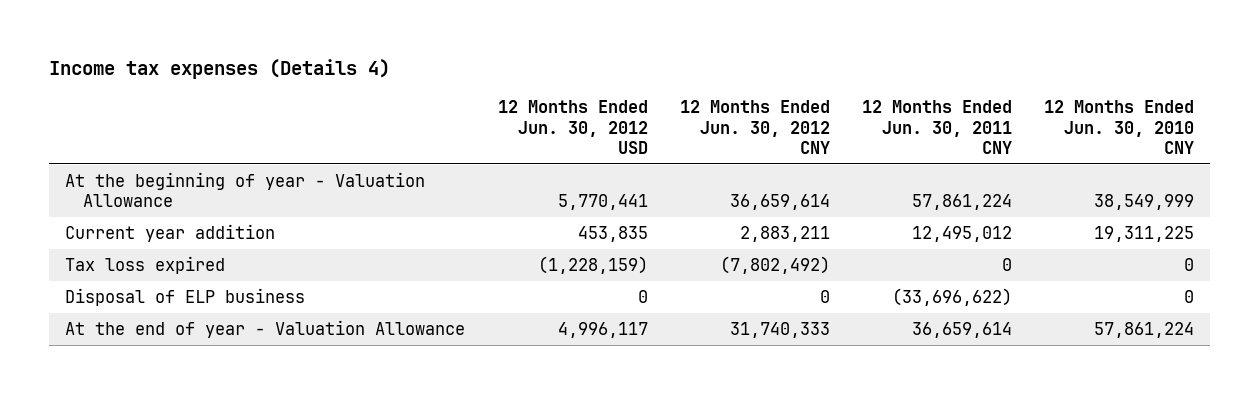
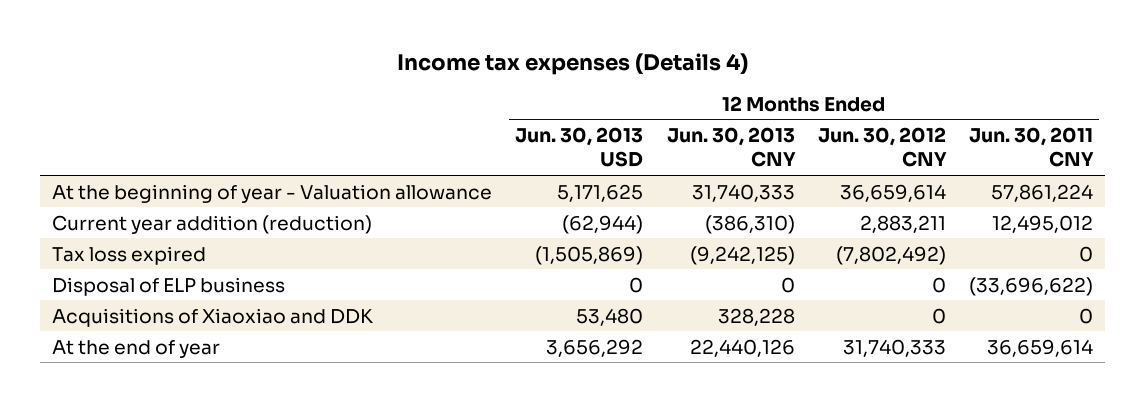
- | 12 Months Ended Jun. 30, 2012 USD | 12 Months Ended Jun. 30, 2012 CNY | 12 Months Ended Jun. 30, 2011 CNY | 12 Months Ended Jun. 30, 2010 CNY
+ | 12 Months Ended Jun. 30, 2013 USD | 12 Months Ended Jun. 30, 2013 CNY | 12 Months Ended Jun. 30, 2012 CNY | 12 Months Ended Jun. 30, 2011 CNY
- At the beginning of year - Valuation Allowance | 5,770,441 | 36,659,614 | 57,861,224 | 38,549,999
- Current year addition | 453,835 | 2,883,211 | 12,495,012 | 19,311,225
+ At the beginning of year - Valuation allowance | 5,171,625 | 31,740,333 | 36,659,614 | 57,861,224
+ Current year addition (reduction) | (62,944) | (386,310) | 2,883,211 | 12,495,012
- At the end of year - Valuation Allowance | 4,996,117 | 31,740,333 | 36,659,614 | 57,861,224
+ Acquisitions of Xiaoxiao and DDK | 53,480 | 328,228 | 0 | 0
+ At the end of year | 3,656,292 | 22,440,126 | 31,740,333 | 36,659,614

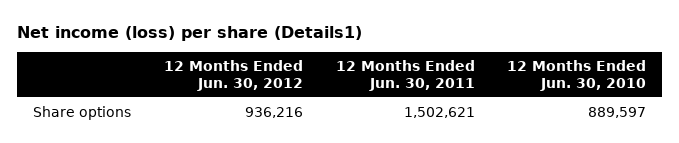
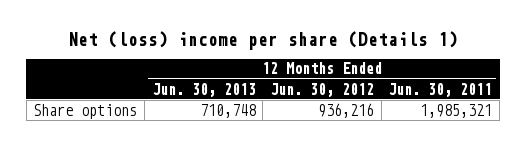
- Net income (loss) per share (Details1)
+ Net (loss) income per share (Details 1)
- | 12 Months Ended Jun. 30, 2012 | 12 Months Ended Jun. 30, 2011 | 12 Months Ended Jun. 30, 2010
+ | 12 Months Ended Jun. 30, 2013 | 12 Months Ended Jun. 30, 2012 | 12 Months Ended Jun. 30, 2011
- Share options | 936,216 | 1,502,621 | 889,597
+ Share options | 710,748 | 936,216 | 1,985,321

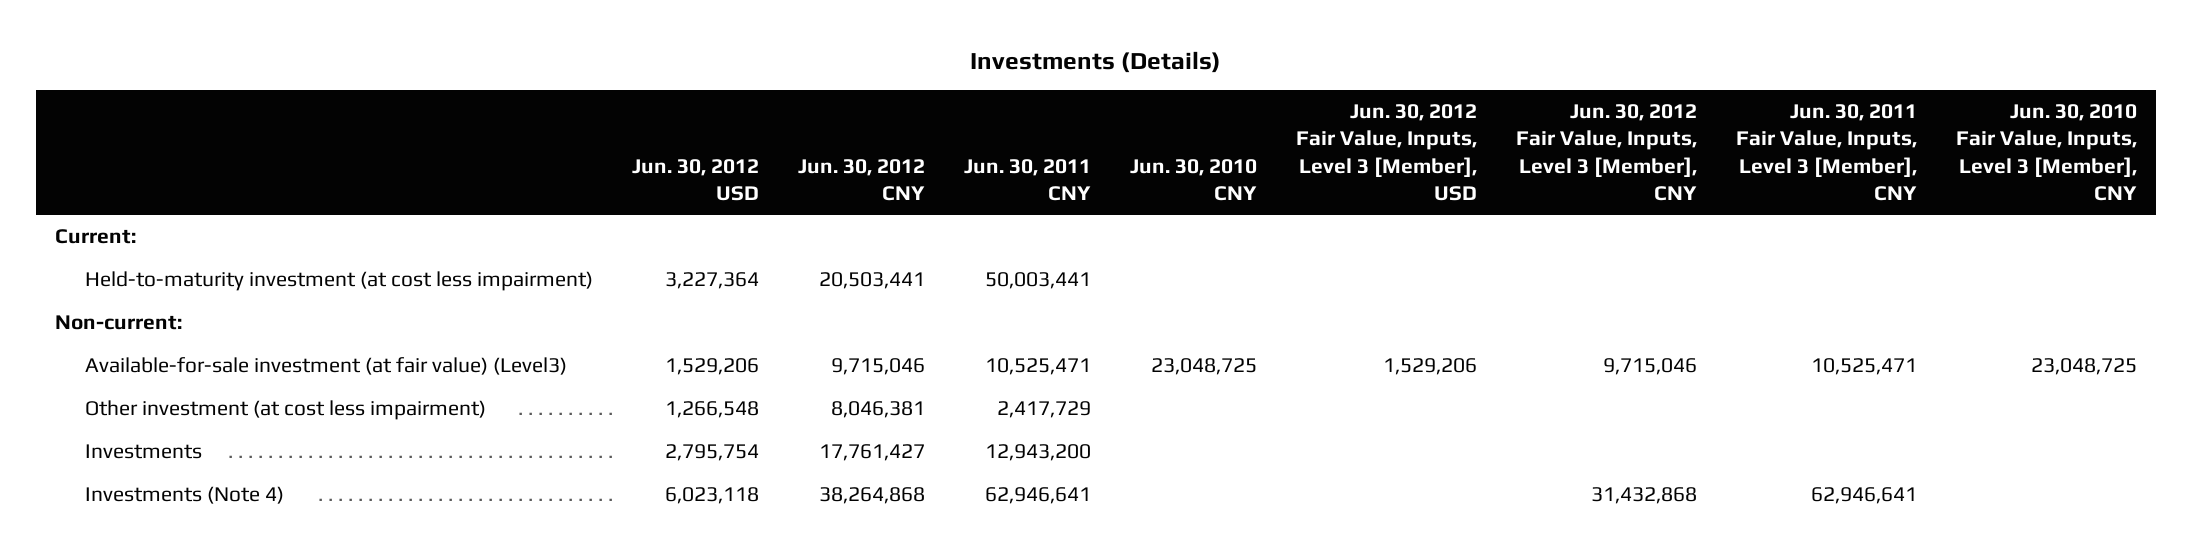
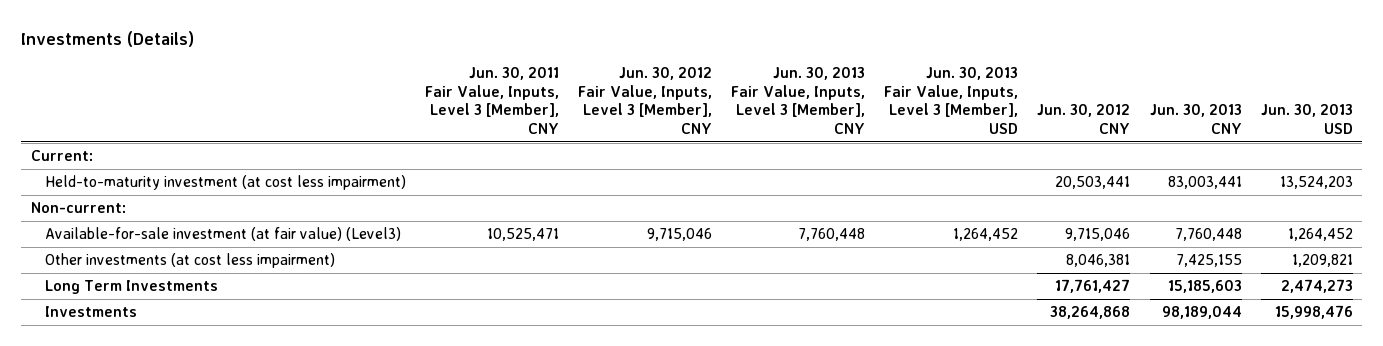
- | Jun. 30, 2012 USD | Jun. 30, 2012 CNY | Jun. 30, 2011 CNY | Jun. 30, 2010 CNY | Jun. 30, 2012 Fair Value, Inputs, Level 3 [Member], USD | Jun. 30, 2012 Fair Value, Inputs, Level 3 [Member], CNY | Jun. 30, 2011 Fair Value, Inputs, Level 3 [Member], CNY | Jun. 30, 2010 Fair Value, Inputs, Level 3 [Member], CNY
+ | Jun. 30, 2011 Fair Value, Inputs, Level 3 [Member], CNY | Jun. 30, 2012 Fair Value, Inputs, Level 3 [Member], CNY | Jun. 30, 2013 Fair Value, Inputs, Level 3 [Member], CNY | Jun. 30, 2013 Fair Value, Inputs, Level 3 [Member], USD | Jun. 30, 2012 CNY | Jun. 30, 2013 CNY | Jun. 30, 2013 USD
- Other investment (at cost less impairment) | 1,266,548 | 8,046,381 | 2,417,729 | | | | |
- Investments | 2,795,754 | 17,761,427 | 12,943,200 | | | | |
- Investments (Note 4) | 6,023,118 | 38,264,868 | 62,946,641 | | | 31,432,868 | 62,946,641 |
+ Other investments (at cost less impairment) | | | | | 8,046,381 | 7,425,155 | 1,209,821
+ Long Term Investments | | | | | 17,761,427 | 15,185,603 | 2,474,273
+ Investments | | | | | 38,264,868 | 98,189,044 | 15,998,476

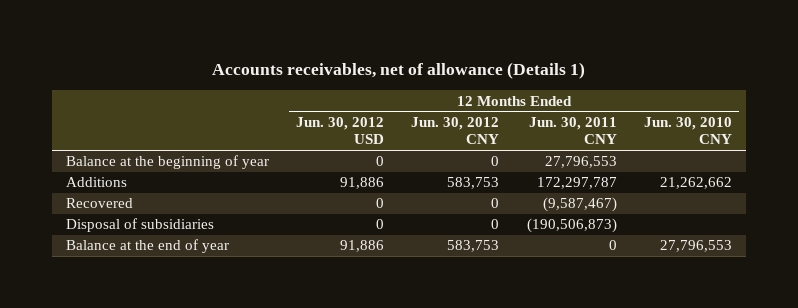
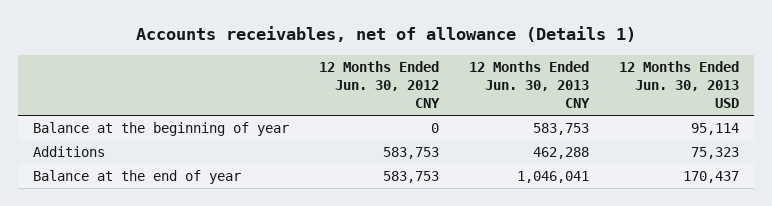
- | 12 Months Ended Jun. 30, 2012 USD | 12 Months Ended Jun. 30, 2012 CNY | 12 Months Ended Jun. 30, 2011 CNY | 12 Months Ended Jun. 30, 2010 CNY
+ | 12 Months Ended Jun. 30, 2012 CNY | 12 Months Ended Jun. 30, 2013 CNY | 12 Months Ended Jun. 30, 2013 USD
- Recovered | 0 | 0 | (9,587,467) |
- Disposal of subsidiaries | 0 | 0 | (190,506,873) |

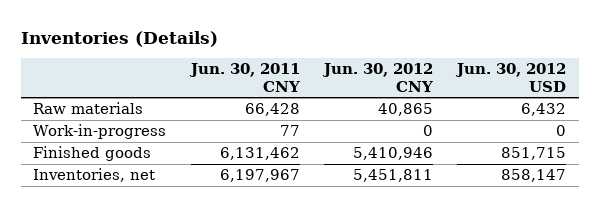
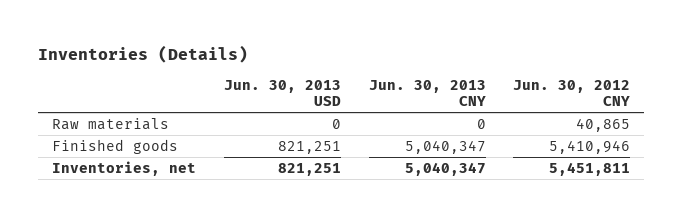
- | Jun. 30, 2011 CNY | Jun. 30, 2012 CNY | Jun. 30, 2012 USD
+ | Jun. 30, 2013 USD | Jun. 30, 2013 CNY | Jun. 30, 2012 CNY
- Work-in-progress | 77 | 0 | 0

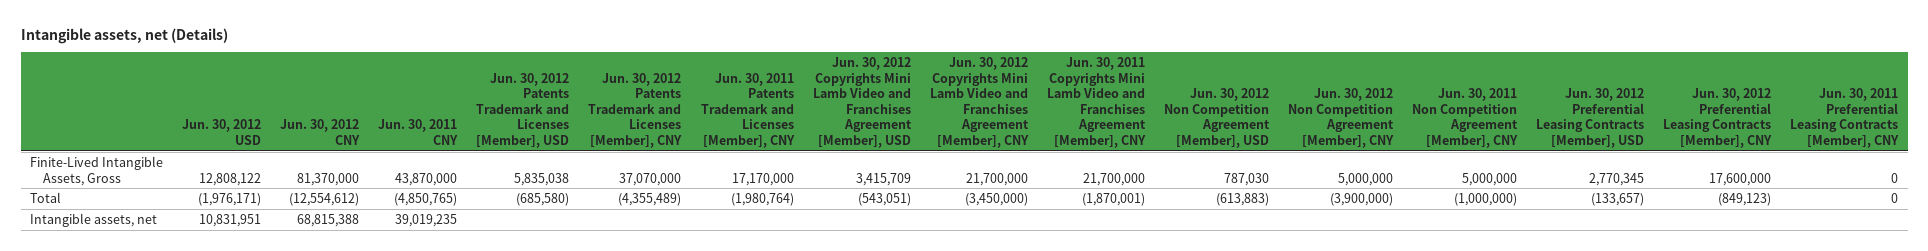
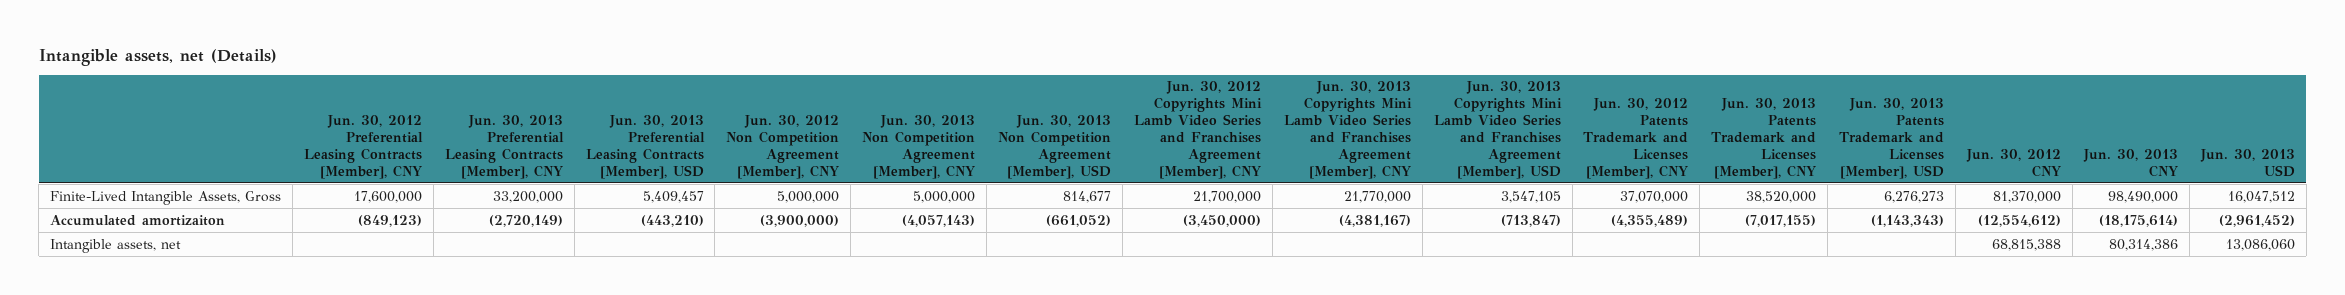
- | Jun. 30, 2012 USD | Jun. 30, 2012 CNY | Jun. 30, 2011 CNY | Jun. 30, 2012 Patents Trademark and Licenses [Member], USD | Jun. 30, 2012 Patents Trademark and Licenses [Member], CNY | Jun. 30, 2011 Patents Trademark and Licenses [Member], CNY | Jun. 30, 2012 Copyrights Mini Lamb Video and Franchises Agreement [Member], USD | Jun. 30, 2012 Copyrights Mini Lamb Video and Franchises Agreement [Member], CNY | Jun. 30, 2011 Copyrights Mini Lamb Video and Franchises Agreement [Member], CNY | Jun. 30, 2012 Non Competition Agreement [Member], USD | Jun. 30, 2012 Non Competition Agreement [Member], CNY | Jun. 30, 2011 Non Competition Agreement [Member], CNY | Jun. 30, 2012 Preferential Leasing Contracts [Member], USD | Jun. 30, 2012 Preferential Leasing Contracts [Member], CNY | Jun. 30, 2011 Preferential Leasing Contracts [Member], CNY
+ | Jun. 30, 2012 Preferential Leasing Contracts [Member], CNY | Jun. 30, 2013 Preferential Leasing Contracts [Member], CNY | Jun. 30, 2013 Preferential Leasing Contracts [Member], USD | Jun. 30, 2012 Non Competition Agreement [Member], CNY | Jun. 30, 2013 Non Competition Agreement [Member], CNY | Jun. 30, 2013 Non Competition Agreement [Member], USD | Jun. 30, 2012 Copyrights Mini Lamb Video Series and Franchises Agreement [Member], CNY | Jun. 30, 2013 Copyrights Mini Lamb Video Series and Franchises Agreement [Member], CNY | Jun. 30, 2013 Copyrights Mini Lamb Video Series and Franchises Agreement [Member], USD | Jun. 30, 2012 Patents Trademark and Licenses [Member], CNY | Jun. 30, 2013 Patents Trademark and Licenses [Member], CNY | Jun. 30, 2013 Patents Trademark and Licenses [Member], USD | Jun. 30, 2012 CNY | Jun. 30, 2013 CNY | Jun. 30, 2013 USD
- Total | (1,976,171) | (12,554,612) | (4,850,765) | (685,580) | (4,355,489) | (1,980,764) | (543,051) | (3,450,000) | (1,870,001) | (613,883) | (3,900,000) | (1,000,000) | (133,657) | (849,123) | 0
+ Accumulated amortizaiton | (849,123) | (2,720,149) | (443,210) | (3,900,000) | (4,057,143) | (661,052) | (3,450,000) | (4,381,167) | (713,847) | (4,355,489) | (7,017,155) | (1,143,343) | (12,554,612) | (18,175,614) | (2,961,452)

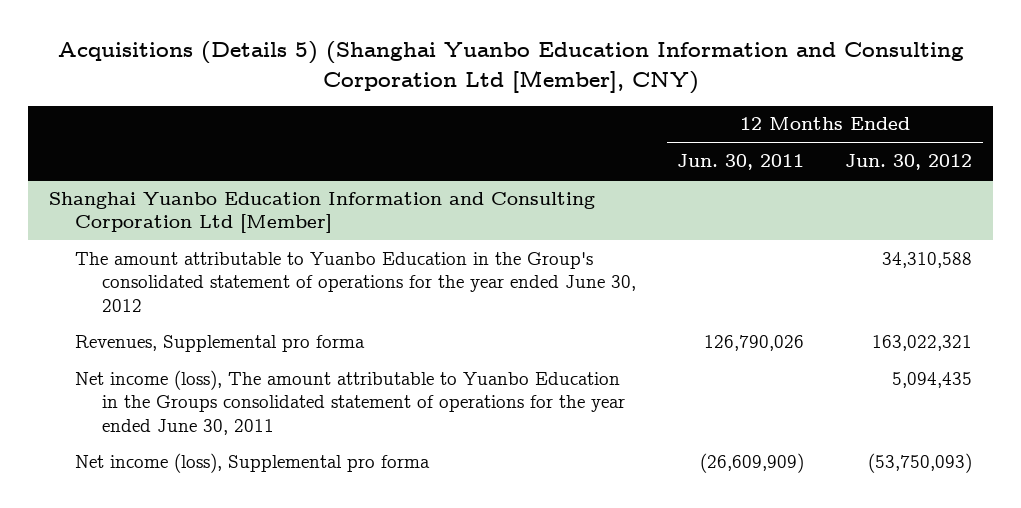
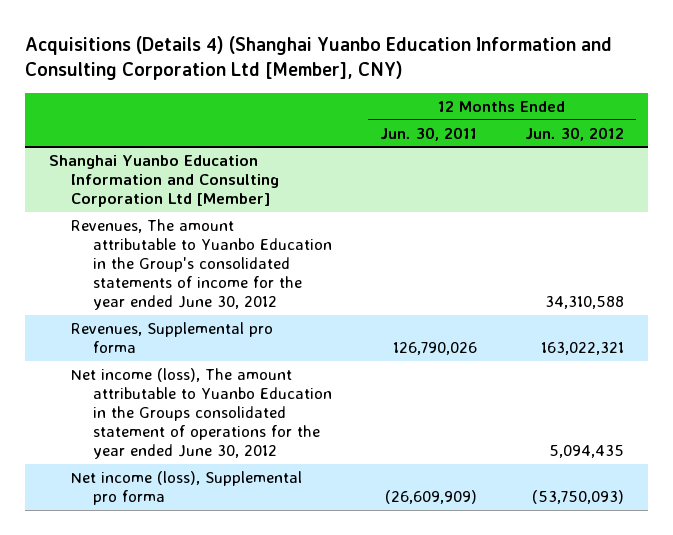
- Acquisitions (Details 5) (Shanghai Yuanbo Education Information and Consulting Corporation Ltd [Member], CNY)
+ Acquisitions (Details 4) (Shanghai Yuanbo Education Information and Consulting Corporation Ltd [Member], CNY)
@ Shanghai Yuanbo Education Information and Consulting Corporation Ltd [Member]
- The amount attributable to Yuanbo Education in the Group's consolidated statement of operations for the year ended June 30, 2012 | | 34,310,588
+ Revenues, The amount attributable to Yuanbo Education in the Group's consolidated statements of income for the year ended June 30, 2012 | | 34,310,588
- Net income (loss), The amount attributable to Yuanbo Education in the Groups consolidated statement of operations for the year ended June 30, 2011 | | 5,094,435
+ Net income (loss), The amount attributable to Yuanbo Education in the Groups consolidated statement of operations for the year ended June 30, 2012 | | 5,094,435

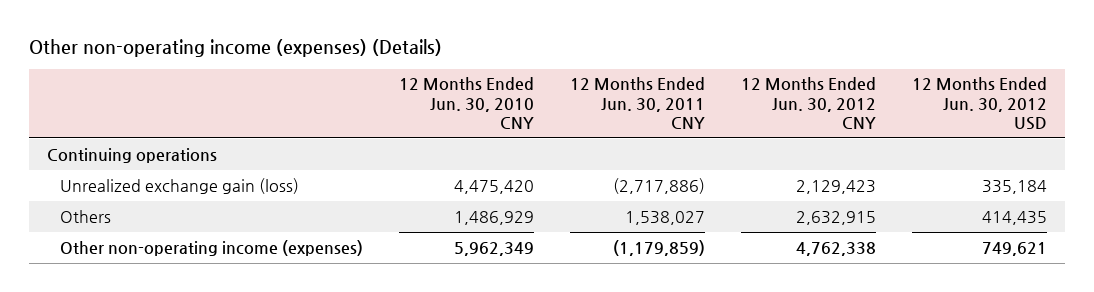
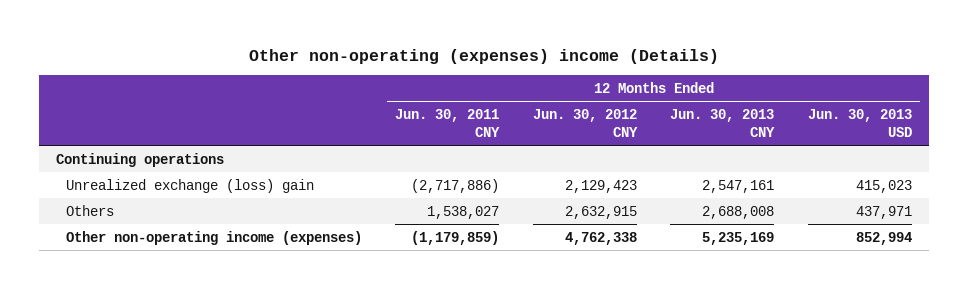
- Other non-operating income (expenses) (Details)
+ Other non-operating (expenses) income (Details)
- | 12 Months Ended Jun. 30, 2010 CNY | 12 Months Ended Jun. 30, 2011 CNY | 12 Months Ended Jun. 30, 2012 CNY | 12 Months Ended Jun. 30, 2012 USD
+ | 12 Months Ended Jun. 30, 2011 CNY | 12 Months Ended Jun. 30, 2012 CNY | 12 Months Ended Jun. 30, 2013 CNY | 12 Months Ended Jun. 30, 2013 USD
- Unrealized exchange gain (loss) | 4,475,420 | (2,717,886) | 2,129,423 | 335,184
+ Unrealized exchange (loss) gain | (2,717,886) | 2,129,423 | 2,547,161 | 415,023

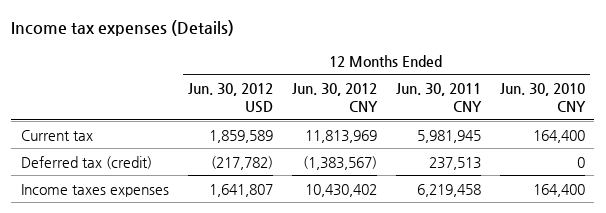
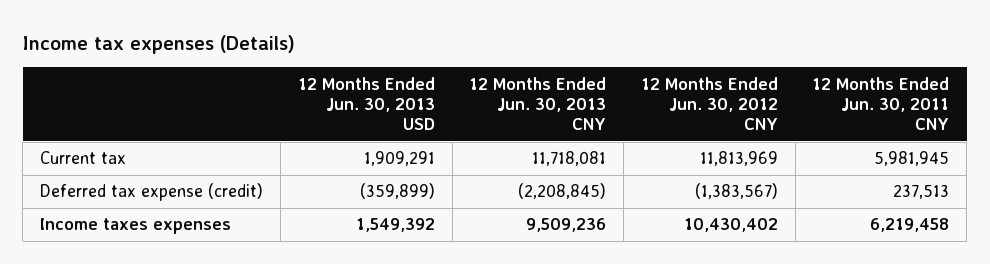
- | 12 Months Ended Jun. 30, 2012 USD | 12 Months Ended Jun. 30, 2012 CNY | 12 Months Ended Jun. 30, 2011 CNY | 12 Months Ended Jun. 30, 2010 CNY
+ | 12 Months Ended Jun. 30, 2013 USD | 12 Months Ended Jun. 30, 2013 CNY | 12 Months Ended Jun. 30, 2012 CNY | 12 Months Ended Jun. 30, 2011 CNY
- Deferred tax (credit) | (217,782) | (1,383,567) | 237,513 | 0
+ Deferred tax expense (credit) | (359,899) | (2,208,845) | (1,383,567) | 237,513

